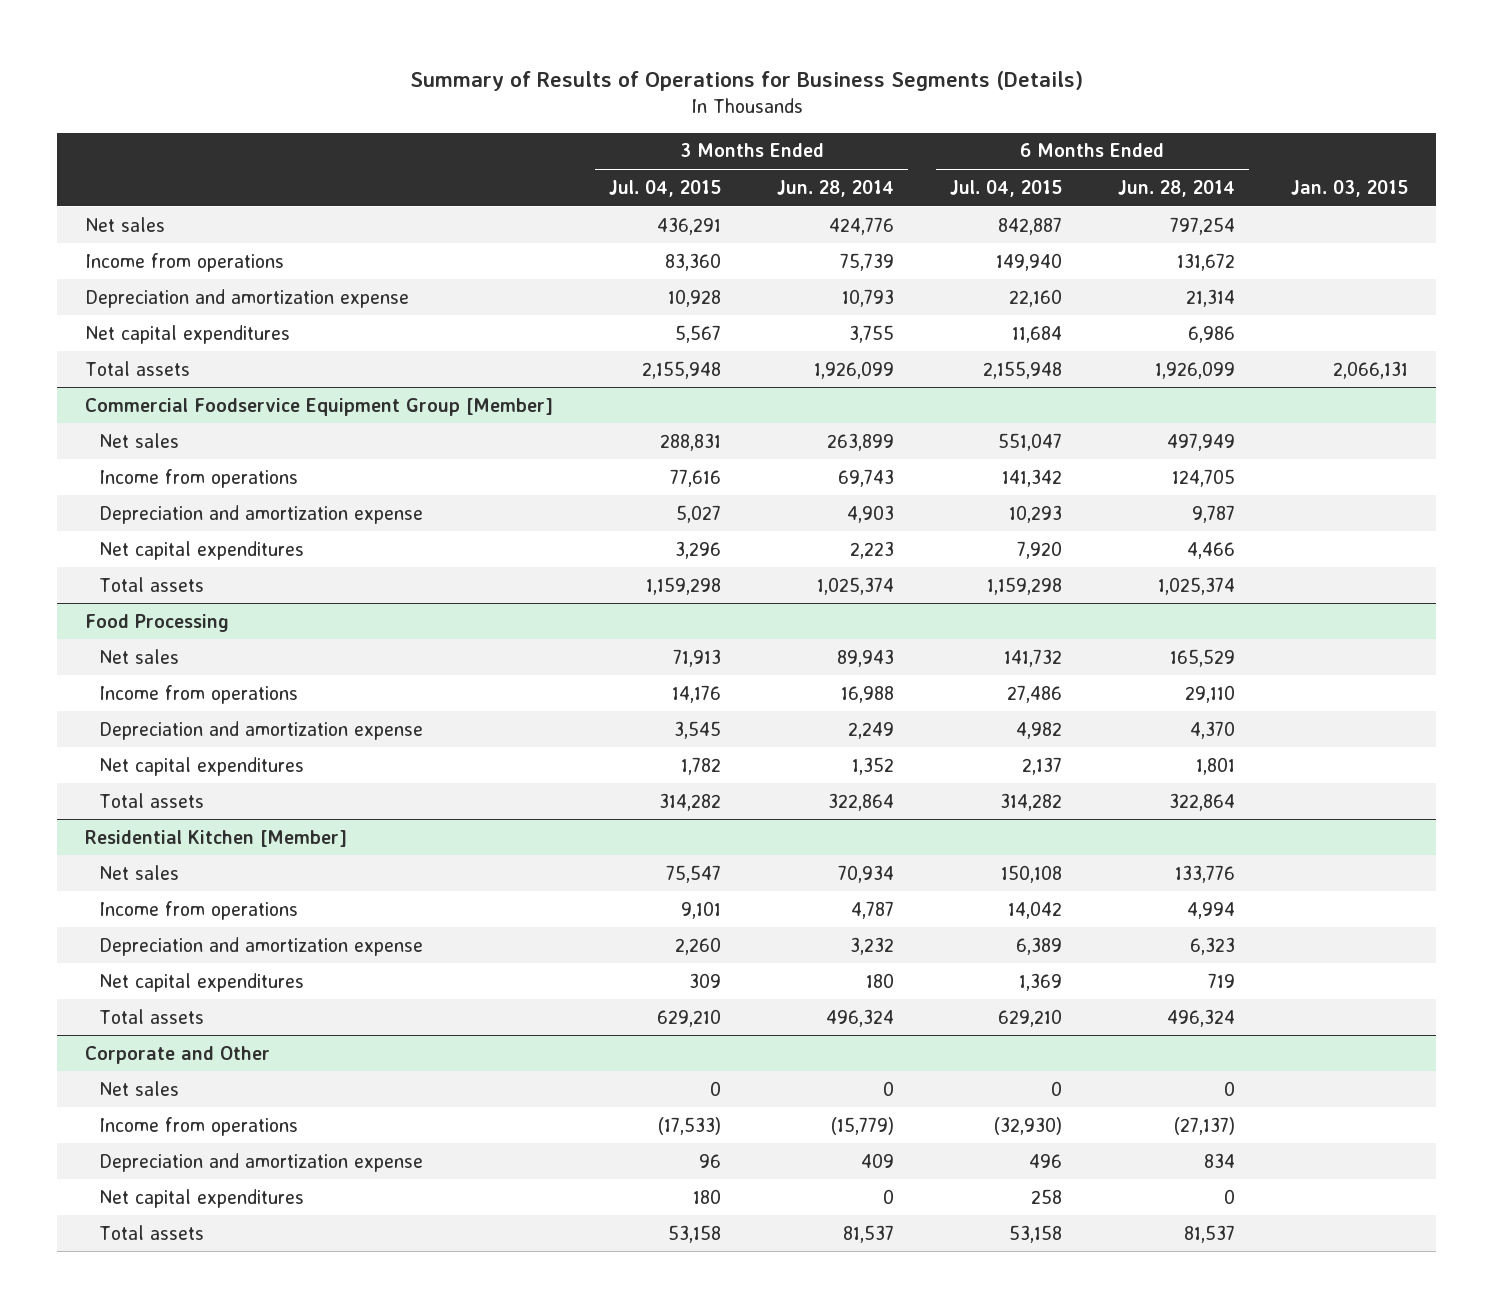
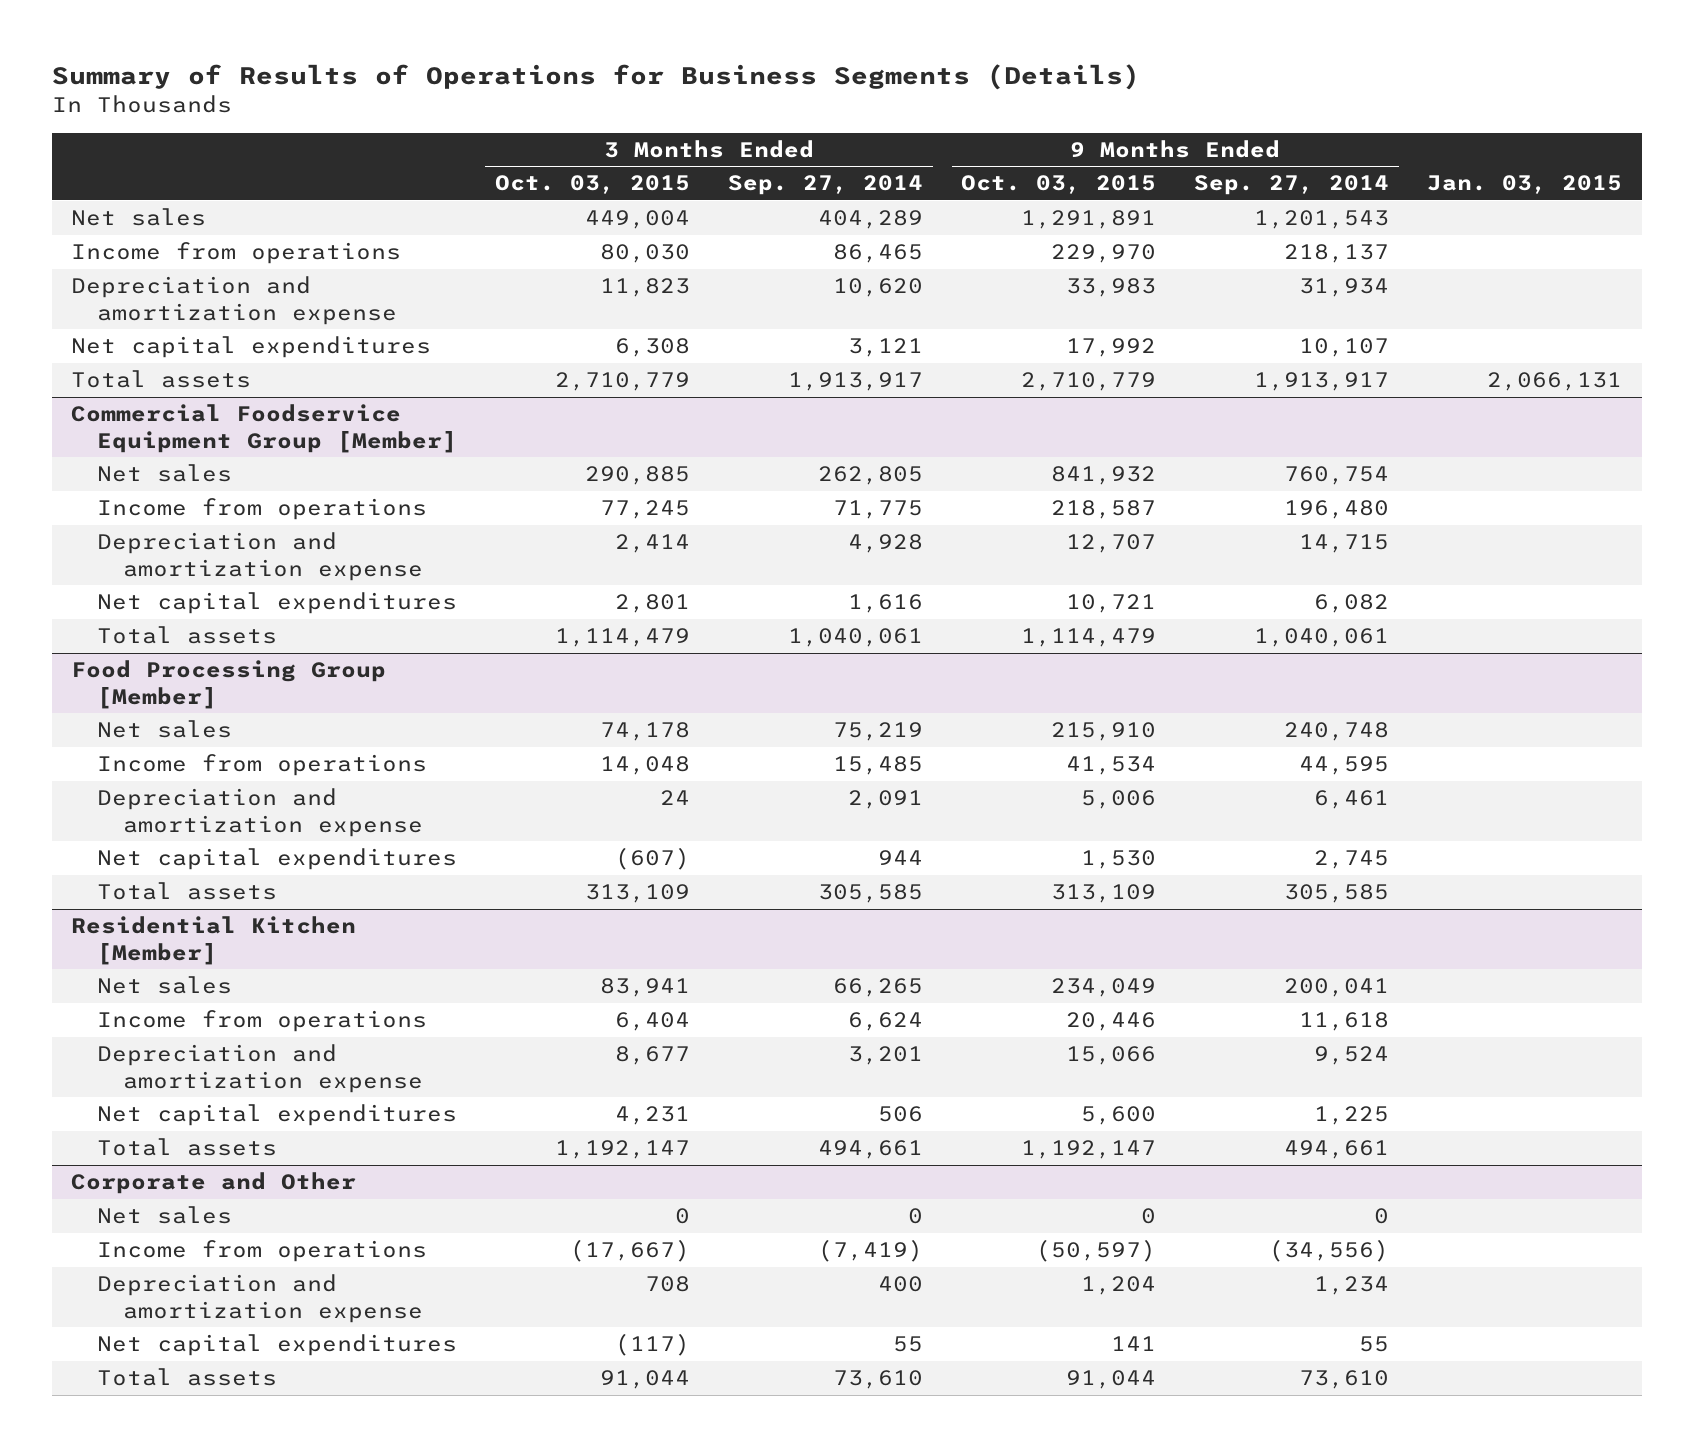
- | 3 Months Ended Jul. 04, 2015 | 3 Months Ended Jun. 28, 2014 | 6 Months Ended Jul. 04, 2015 | 6 Months Ended Jun. 28, 2014 | Jan. 03, 2015
+ | 3 Months Ended Oct. 03, 2015 | 3 Months Ended Sep. 27, 2014 | 9 Months Ended Oct. 03, 2015 | 9 Months Ended Sep. 27, 2014 | Jan. 03, 2015
- Food Processing
+ Food Processing Group [Member]

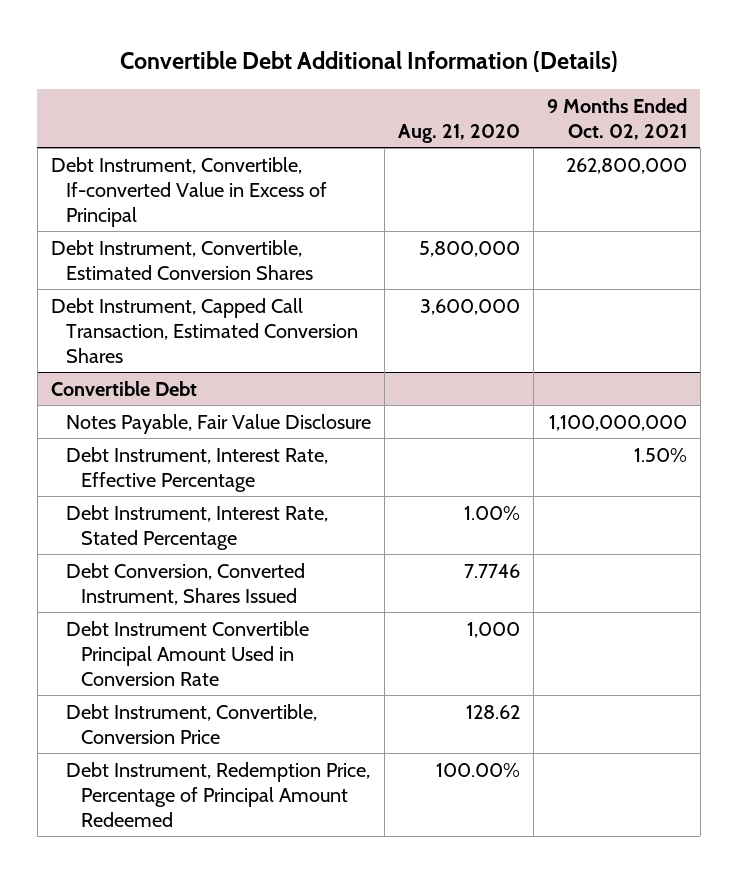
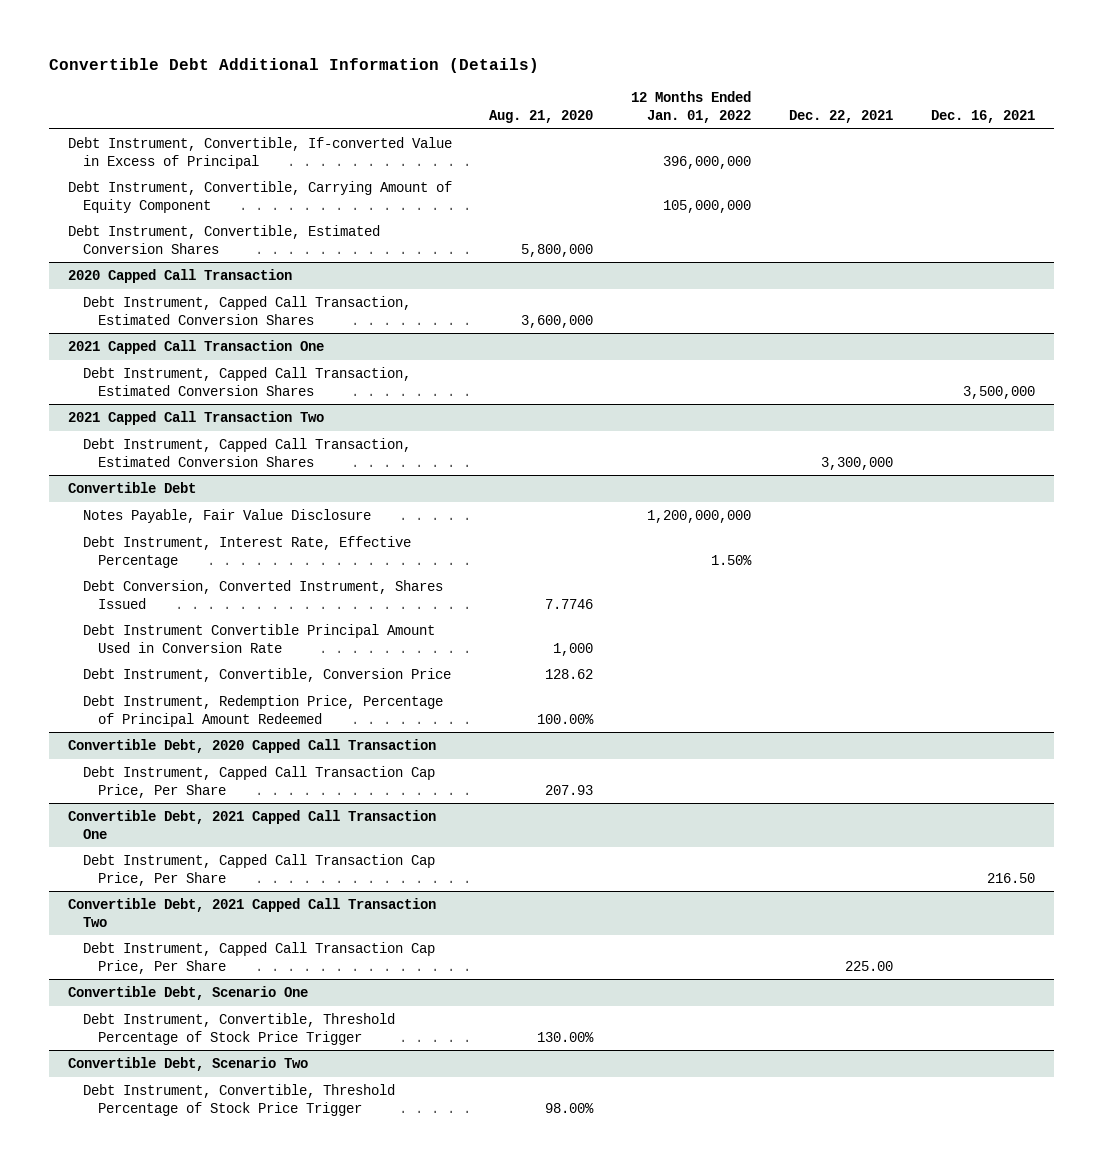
- | Aug. 21, 2020 | 9 Months Ended Oct. 02, 2021
+ | Aug. 21, 2020 | 12 Months Ended Jan. 01, 2022 | Dec. 22, 2021 | Dec. 16, 2021
+ Debt Instrument, Convertible, Carrying Amount of Equity Component | | 105,000,000 | |
- Debt Instrument, Capped Call Transaction, Estimated Conversion Shares | 3,600,000 |
+ 2020 Capped Call Transaction
+ Debt Instrument, Capped Call Transaction, Estimated Conversion Shares | 3,600,000 | | |
+ 2021 Capped Call Transaction One
+ Debt Instrument, Capped Call Transaction, Estimated Conversion Shares | | | | 3,500,000
+ 2021 Capped Call Transaction Two
+ Debt Instrument, Capped Call Transaction, Estimated Conversion Shares | | | 3,300,000 |
@ Convertible Debt
- Debt Instrument, Interest Rate, Stated Percentage | 1.00% |
+ Convertible Debt, 2020 Capped Call Transaction
+ Debt Instrument, Capped Call Transaction Cap Price, Per Share | 207.93 | | |
+ Convertible Debt, 2021 Capped Call Transaction One
+ Debt Instrument, Capped Call Transaction Cap Price, Per Share | | | | 216.50
+ Convertible Debt, 2021 Capped Call Transaction Two
+ Debt Instrument, Capped Call Transaction Cap Price, Per Share | | | 225.00 |
+ Convertible Debt, Scenario One
+ Debt Instrument, Convertible, Threshold Percentage of Stock Price Trigger | 130.00% | | |
+ Convertible Debt, Scenario Two
+ Debt Instrument, Convertible, Threshold Percentage of Stock Price Trigger | 98.00% | | |

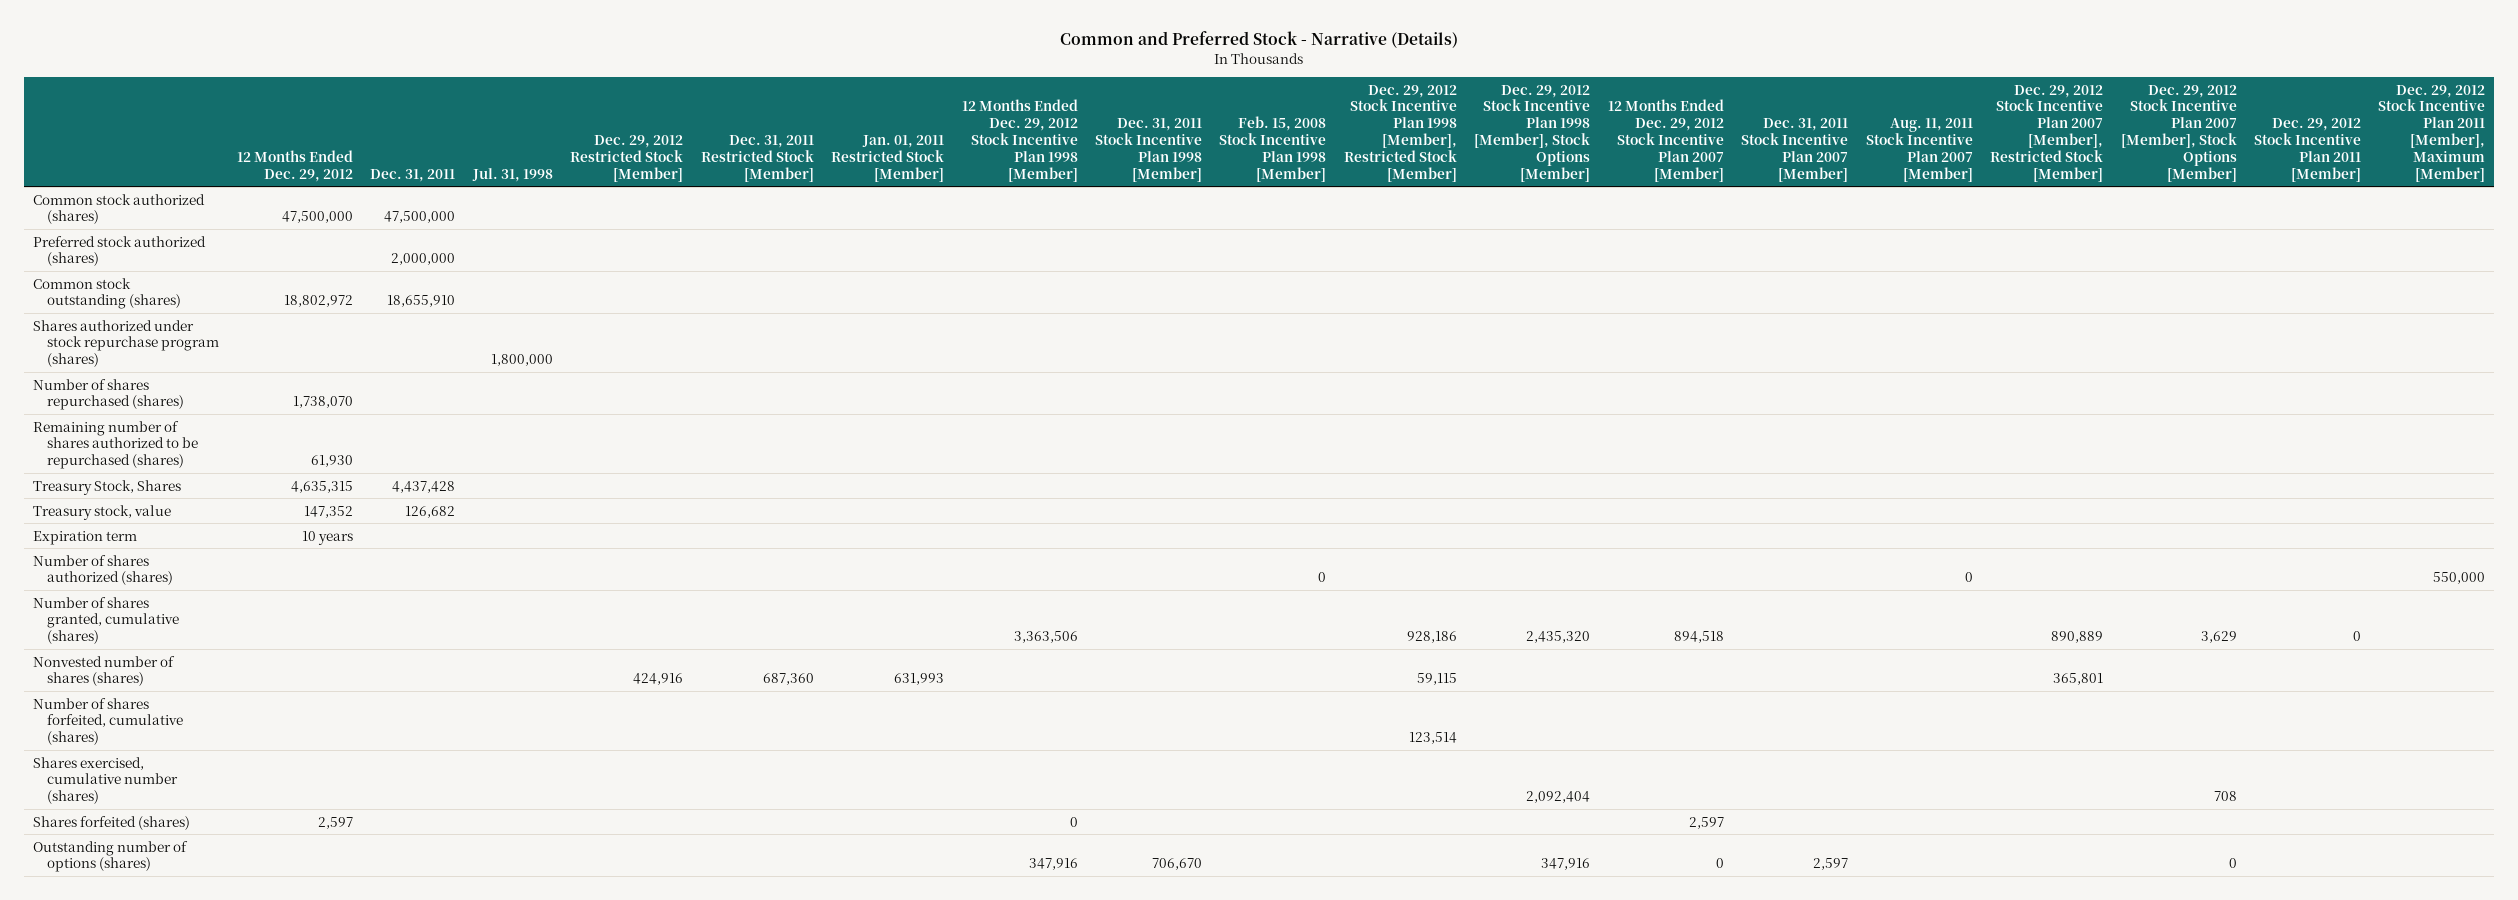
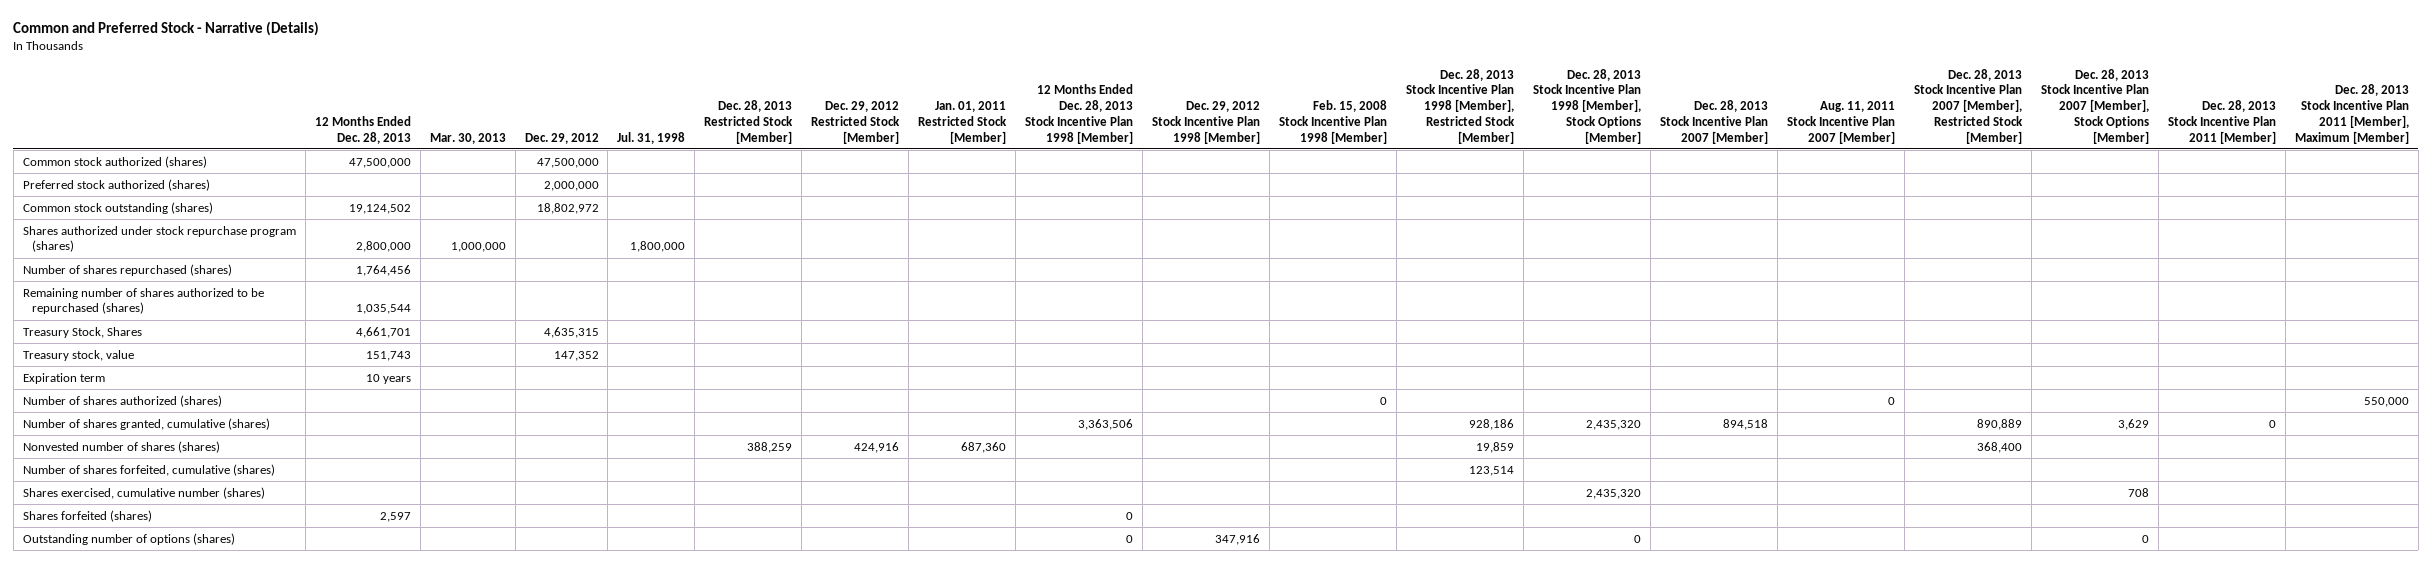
- | 12 Months Ended Dec. 29, 2012 | Dec. 31, 2011 | Jul. 31, 1998 | Dec. 29, 2012 Restricted Stock [Member] | Dec. 31, 2011 Restricted Stock [Member] | Jan. 01, 2011 Restricted Stock [Member] | 12 Months Ended Dec. 29, 2012 Stock Incentive Plan 1998 [Member] | Dec. 31, 2011 Stock Incentive Plan 1998 [Member] | Feb. 15, 2008 Stock Incentive Plan 1998 [Member] | Dec. 29, 2012 Stock Incentive Plan 1998 [Member], Restricted Stock [Member] | Dec. 29, 2012 Stock Incentive Plan 1998 [Member], Stock Options [Member] | 12 Months Ended Dec. 29, 2012 Stock Incentive Plan 2007 [Member] | Dec. 31, 2011 Stock Incentive Plan 2007 [Member] | Aug. 11, 2011 Stock Incentive Plan 2007 [Member] | Dec. 29, 2012 Stock Incentive Plan 2007 [Member], Restricted Stock [Member] | Dec. 29, 2012 Stock Incentive Plan 2007 [Member], Stock Options [Member] | Dec. 29, 2012 Stock Incentive Plan 2011 [Member] | Dec. 29, 2012 Stock Incentive Plan 2011 [Member], Maximum [Member]
+ | 12 Months Ended Dec. 28, 2013 | Mar. 30, 2013 | Dec. 29, 2012 | Jul. 31, 1998 | Dec. 28, 2013 Restricted Stock [Member] | Dec. 29, 2012 Restricted Stock [Member] | Jan. 01, 2011 Restricted Stock [Member] | 12 Months Ended Dec. 28, 2013 Stock Incentive Plan 1998 [Member] | Dec. 29, 2012 Stock Incentive Plan 1998 [Member] | Feb. 15, 2008 Stock Incentive Plan 1998 [Member] | Dec. 28, 2013 Stock Incentive Plan 1998 [Member], Restricted Stock [Member] | Dec. 28, 2013 Stock Incentive Plan 1998 [Member], Stock Options [Member] | Dec. 28, 2013 Stock Incentive Plan 2007 [Member] | Aug. 11, 2011 Stock Incentive Plan 2007 [Member] | Dec. 28, 2013 Stock Incentive Plan 2007 [Member], Restricted Stock [Member] | Dec. 28, 2013 Stock Incentive Plan 2007 [Member], Stock Options [Member] | Dec. 28, 2013 Stock Incentive Plan 2011 [Member] | Dec. 28, 2013 Stock Incentive Plan 2011 [Member], Maximum [Member]
- Nonvested number of shares (shares) | | | | 424,916 | 687,360 | 631,993 | | | | 59,115 | | | | | 365,801 | | |
+ Nonvested number of shares (shares) | | | | | 388,259 | 424,916 | 687,360 | | | | 19,859 | | | | 368,400 | | |

